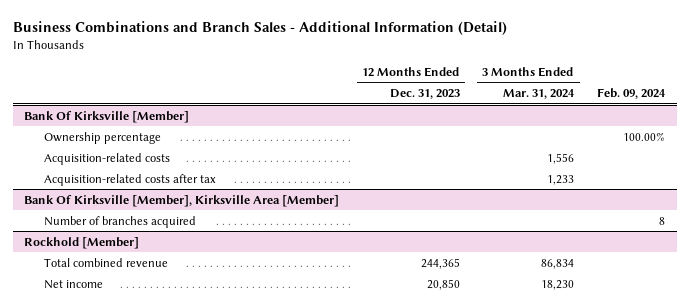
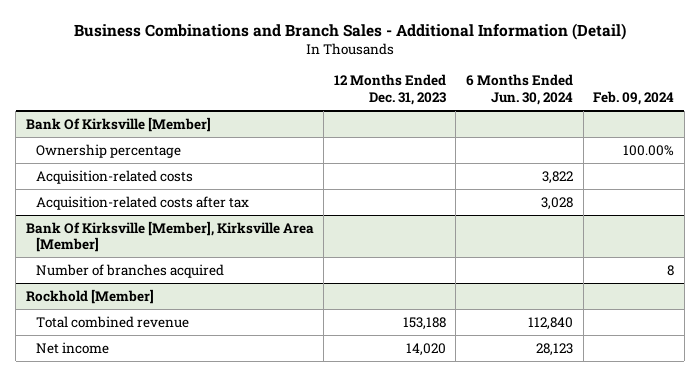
- | 12 Months Ended Dec. 31, 2023 | 3 Months Ended Mar. 31, 2024 | Feb. 09, 2024
+ | 12 Months Ended Dec. 31, 2023 | 6 Months Ended Jun. 30, 2024 | Feb. 09, 2024
@ Rockhold [Member]
- Total combined revenue | 244,365 | 86,834 |
- Net income | 20,850 | 18,230 |
+ Total combined revenue | 153,188 | 112,840 |
+ Net income | 14,020 | 28,123 |

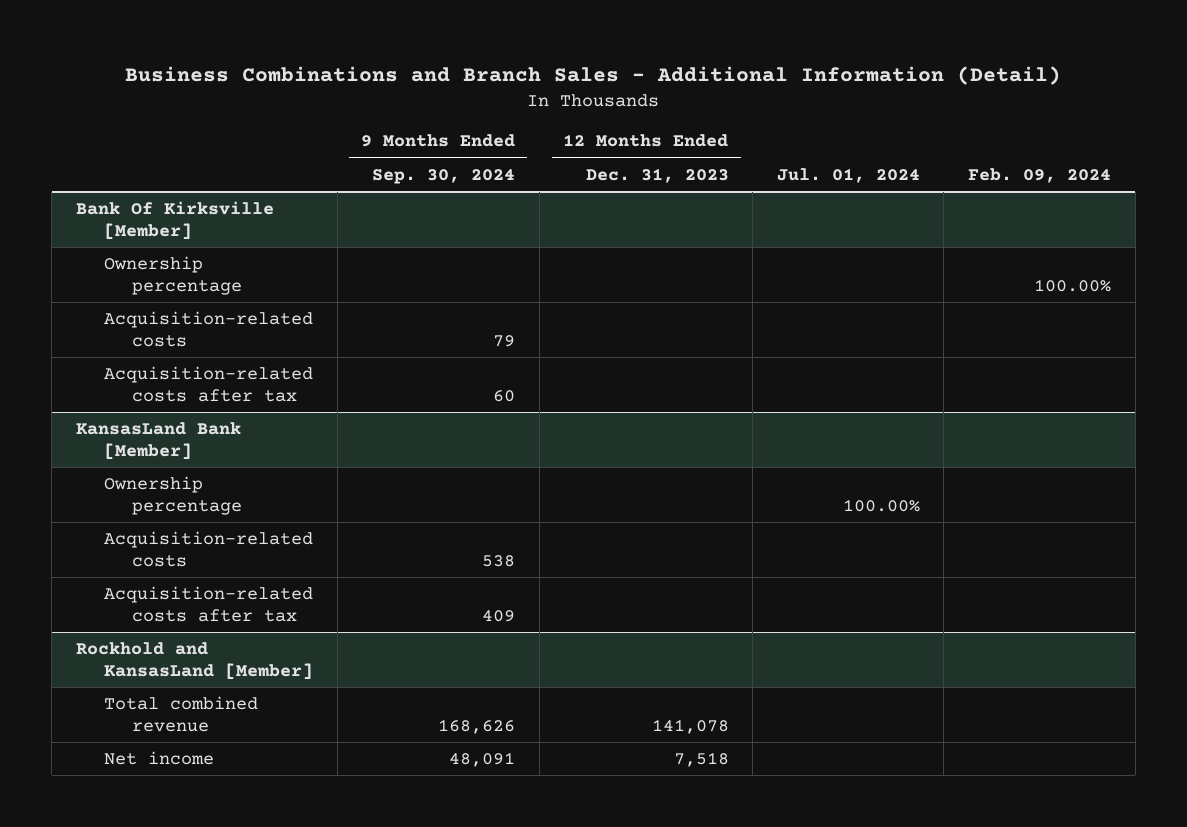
- | 12 Months Ended Dec. 31, 2023 | 6 Months Ended Jun. 30, 2024 | Feb. 09, 2024
+ | 9 Months Ended Sep. 30, 2024 | 12 Months Ended Dec. 31, 2023 | Jul. 01, 2024 | Feb. 09, 2024
- Bank Of Kirksville [Member], Kirksville Area [Member]
- Number of branches acquired | | | 8
- Rockhold [Member]
- Total combined revenue | 153,188 | 112,840 |
- Net income | 14,020 | 28,123 |
+ KansasLand Bank [Member]
+ Ownership percentage | | | 100.00% |
+ Acquisition-related costs | 538 | | |
+ Acquisition-related costs after tax | 409 | | |
+ Rockhold and KansasLand [Member]
+ Total combined revenue | 168,626 | 141,078 | |
+ Net income | 48,091 | 7,518 | |

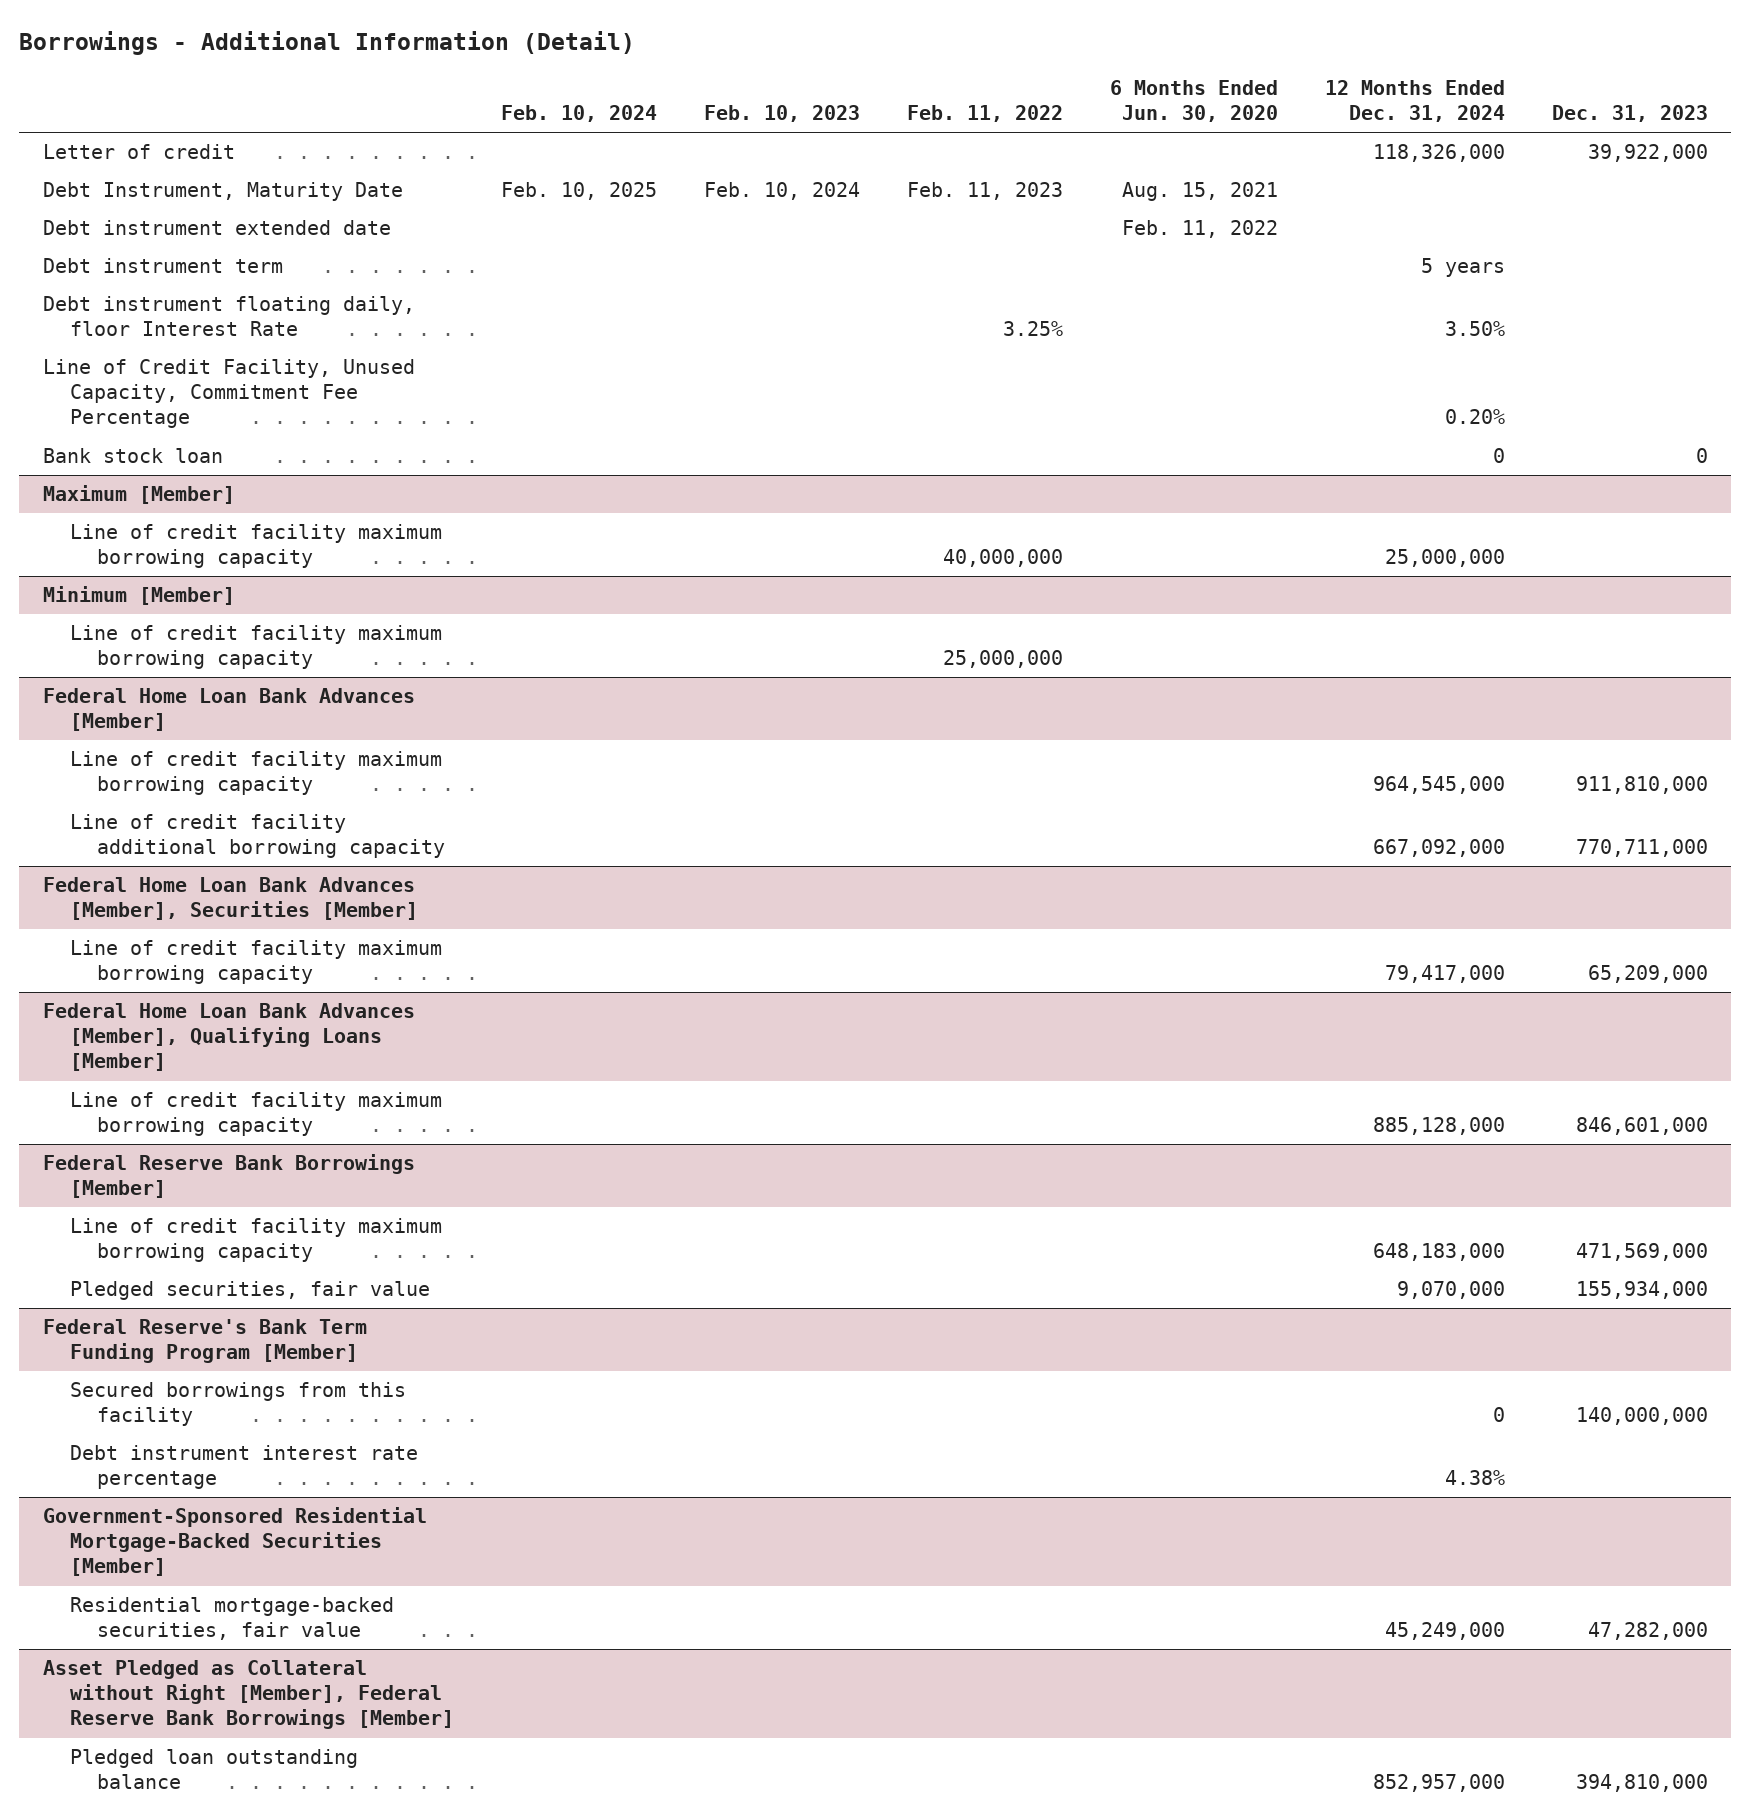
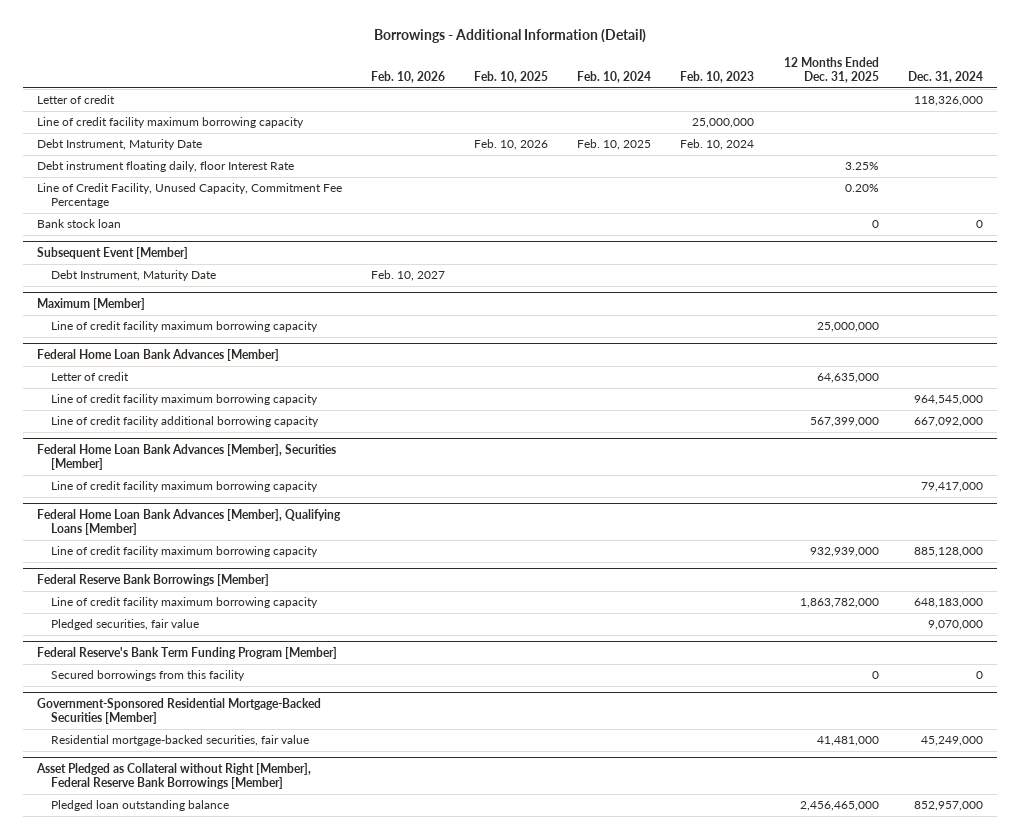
- | Feb. 10, 2024 | Feb. 10, 2023 | Feb. 11, 2022 | 6 Months Ended Jun. 30, 2020 | 12 Months Ended Dec. 31, 2024 | Dec. 31, 2023
+ | Feb. 10, 2026 | Feb. 10, 2025 | Feb. 10, 2024 | Feb. 10, 2023 | 12 Months Ended Dec. 31, 2025 | Dec. 31, 2024
+ Line of credit facility maximum borrowing capacity | | | | 25,000,000 | |
- Debt instrument extended date | | | | Feb. 11, 2022 | |
- Debt instrument term | | | | | 5 years |
+ Subsequent Event [Member]
+ Debt Instrument, Maturity Date | Feb. 10, 2027 | | | | |
- Minimum [Member]
- Line of credit facility maximum borrowing capacity | | | 25,000,000 | | |
@ Federal Home Loan Bank Advances [Member]
+ Letter of credit | | | | | 64,635,000 |
@ Federal Reserve's Bank Term Funding Program [Member]
- Debt instrument interest rate percentage | | | | | 4.38% |

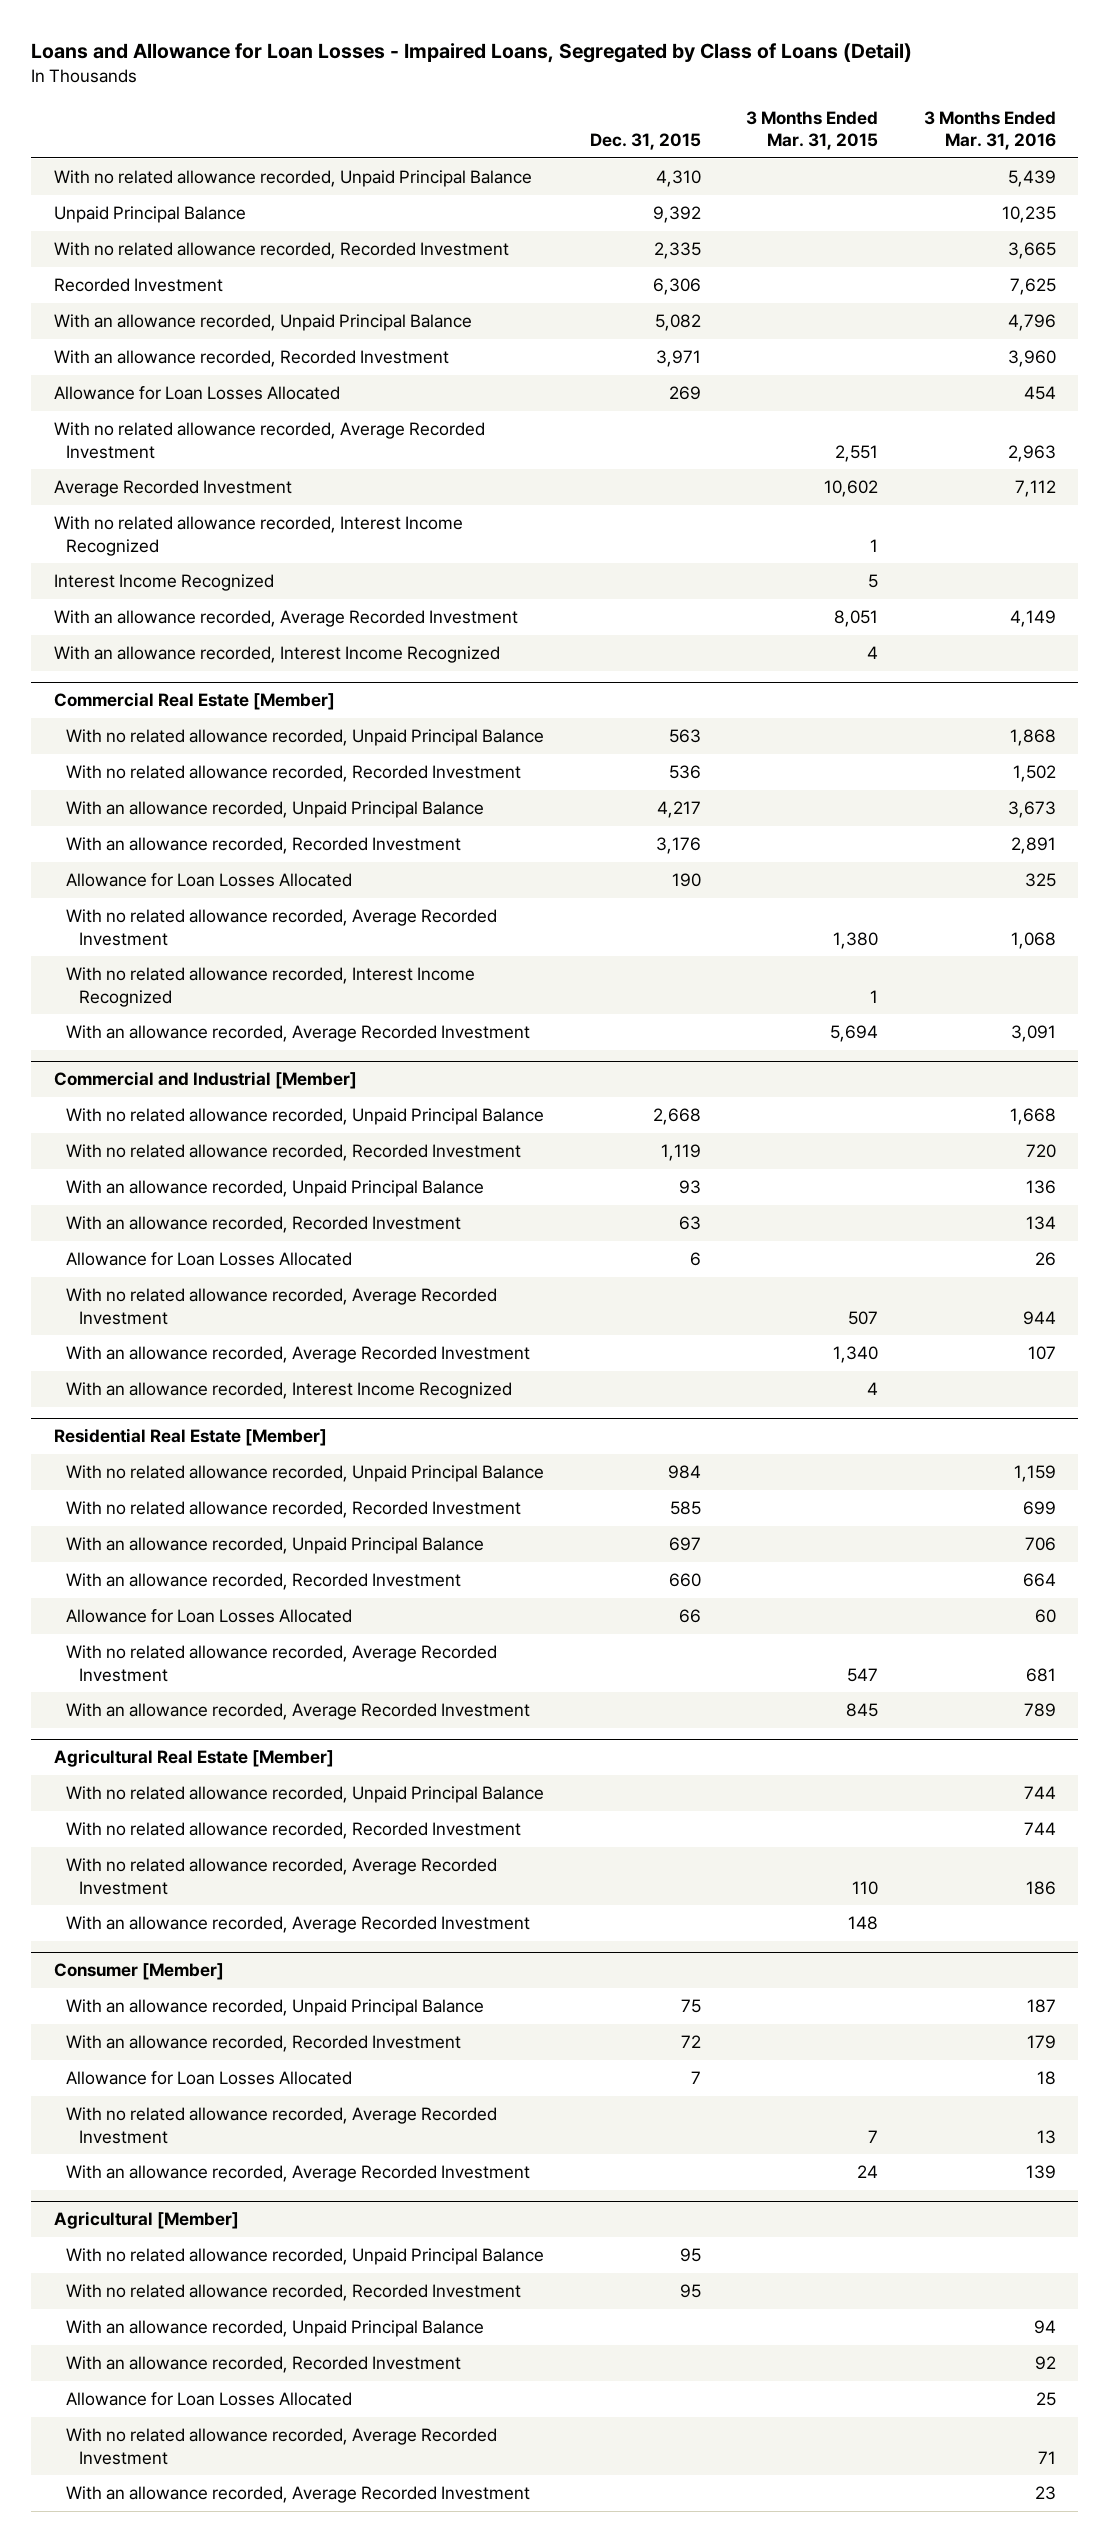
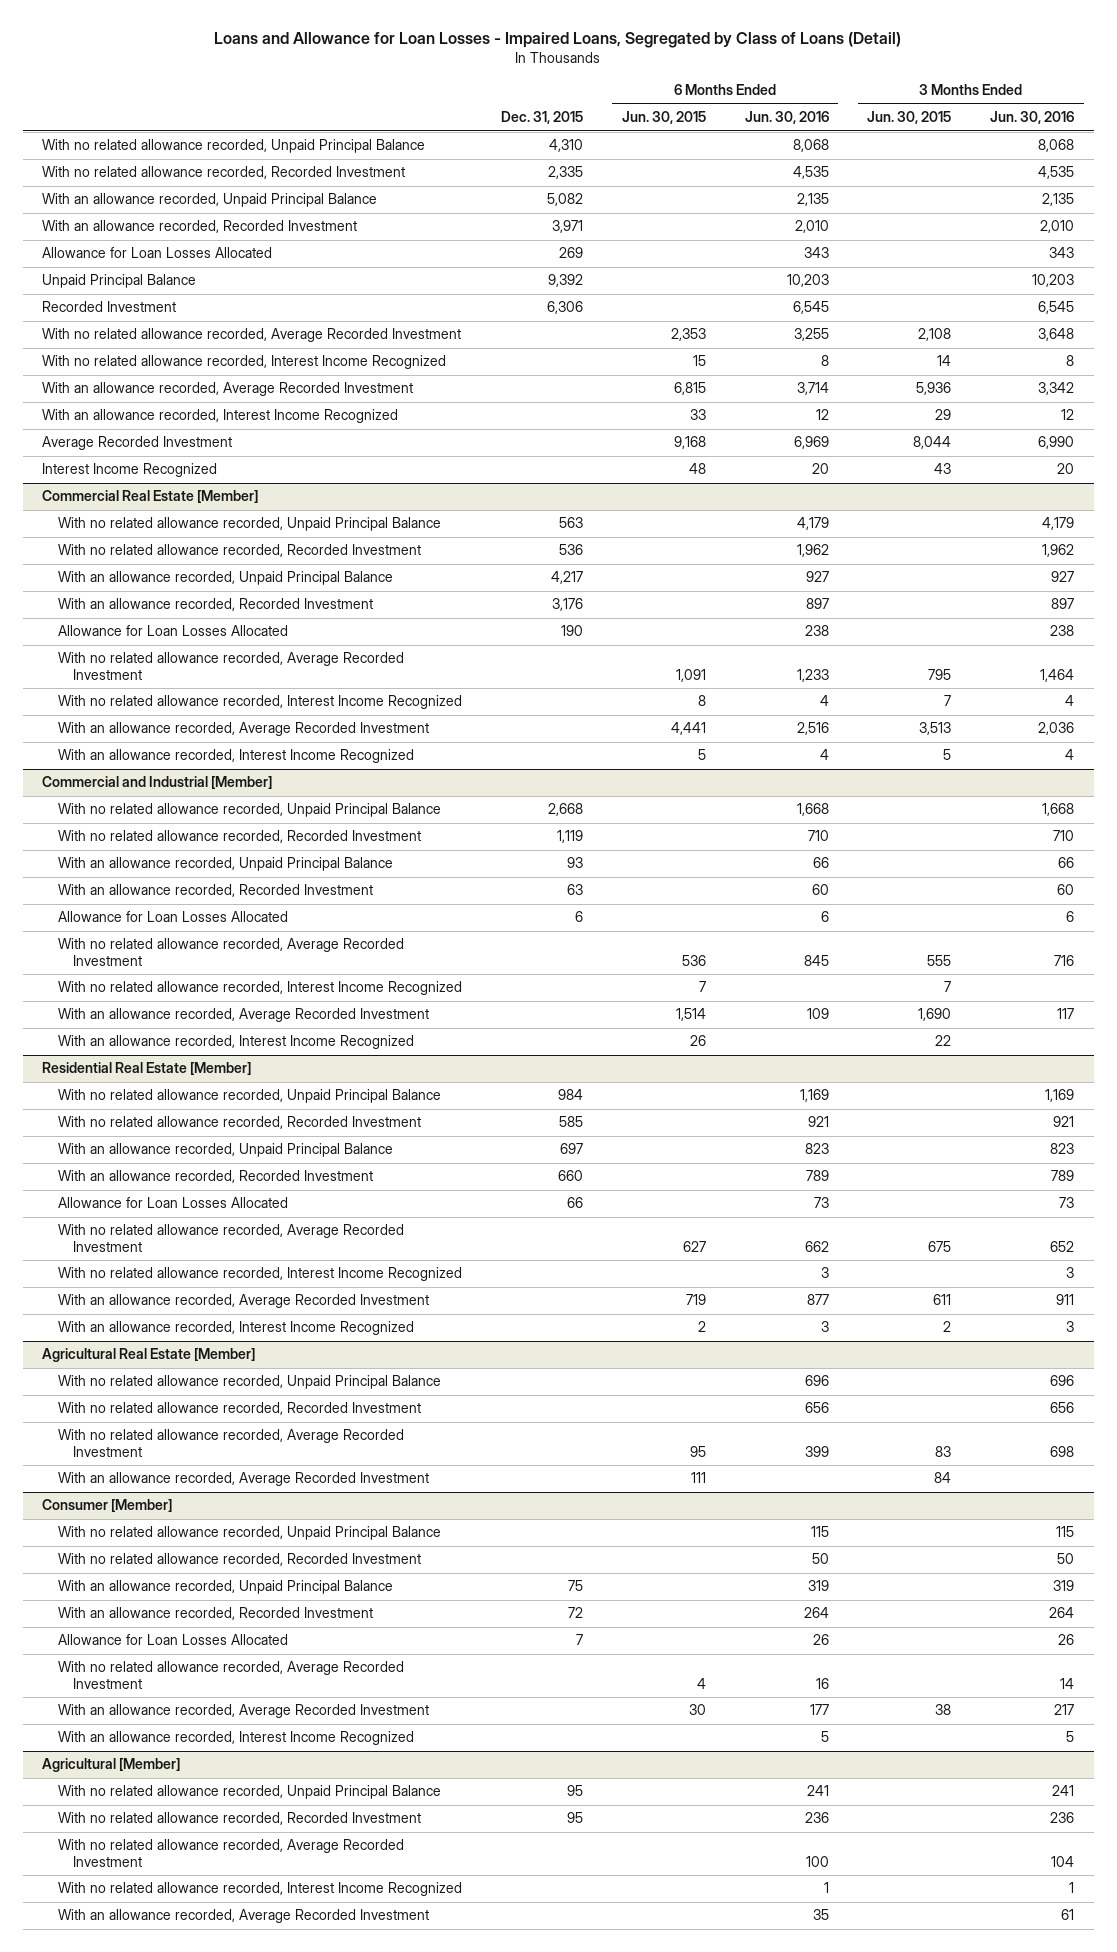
- | Dec. 31, 2015 | 3 Months Ended Mar. 31, 2015 | 3 Months Ended Mar. 31, 2016
+ | Dec. 31, 2015 | 6 Months Ended Jun. 30, 2015 | 6 Months Ended Jun. 30, 2016 | 3 Months Ended Jun. 30, 2015 | 3 Months Ended Jun. 30, 2016
moved down: Unpaid Principal Balance | 9,392 | | 10,203 | | 10,203
moved down: Recorded Investment | 6,306 | | 6,545 | | 6,545
moved down: Average Recorded Investment | | 9,168 | 6,969 | 8,044 | 6,990
moved down: Interest Income Recognized | | 48 | 20 | 43 | 20
@ Commercial Real Estate [Member]
+ With an allowance recorded, Interest Income Recognized | | 5 | 4 | 5 | 4
@ Commercial and Industrial [Member]
+ With no related allowance recorded, Interest Income Recognized | | 7 | | 7 |
@ Residential Real Estate [Member]
+ With no related allowance recorded, Interest Income Recognized | | | 3 | | 3
+ With an allowance recorded, Interest Income Recognized | | 2 | 3 | 2 | 3
@ Consumer [Member]
+ With no related allowance recorded, Unpaid Principal Balance | | | 115 | | 115
+ With no related allowance recorded, Recorded Investment | | | 50 | | 50
+ With an allowance recorded, Interest Income Recognized | | | 5 | | 5
@ Agricultural [Member]
- With an allowance recorded, Unpaid Principal Balance | | | 94
- With an allowance recorded, Recorded Investment | | | 92
- Allowance for Loan Losses Allocated | | | 25
+ With no related allowance recorded, Interest Income Recognized | | | 1 | | 1

